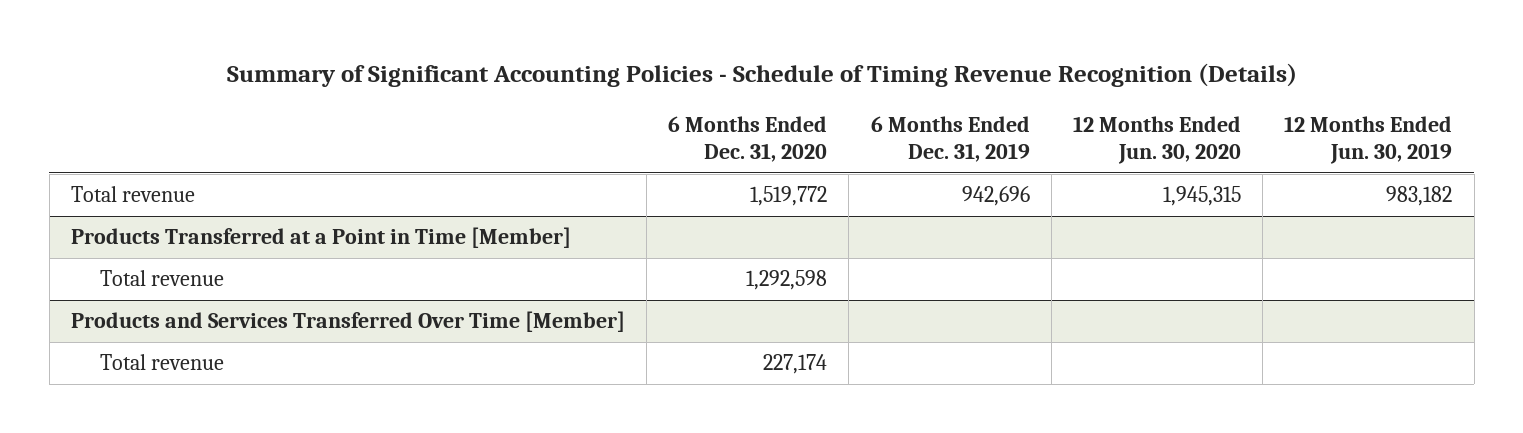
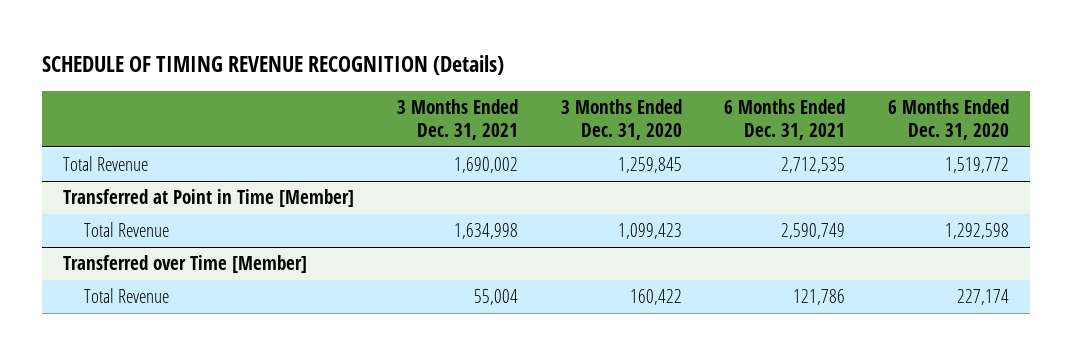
- Summary of Significant Accounting Policies - Schedule of Timing Revenue Recognition (Details)
+ SCHEDULE OF TIMING REVENUE RECOGNITION (Details)
- | 6 Months Ended Dec. 31, 2020 | 6 Months Ended Dec. 31, 2019 | 12 Months Ended Jun. 30, 2020 | 12 Months Ended Jun. 30, 2019
+ | 3 Months Ended Dec. 31, 2021 | 3 Months Ended Dec. 31, 2020 | 6 Months Ended Dec. 31, 2021 | 6 Months Ended Dec. 31, 2020
- Total revenue | 1,519,772 | 942,696 | 1,945,315 | 983,182
- Products Transferred at a Point in Time [Member]
- Total revenue | 1,292,598 | | |
- Products and Services Transferred Over Time [Member]
- Total revenue | 227,174 | | |
+ Total Revenue | 1,690,002 | 1,259,845 | 2,712,535 | 1,519,772
+ Transferred at Point in Time [Member]
+ Total Revenue | 1,634,998 | 1,099,423 | 2,590,749 | 1,292,598
+ Transferred over Time [Member]
+ Total Revenue | 55,004 | 160,422 | 121,786 | 227,174

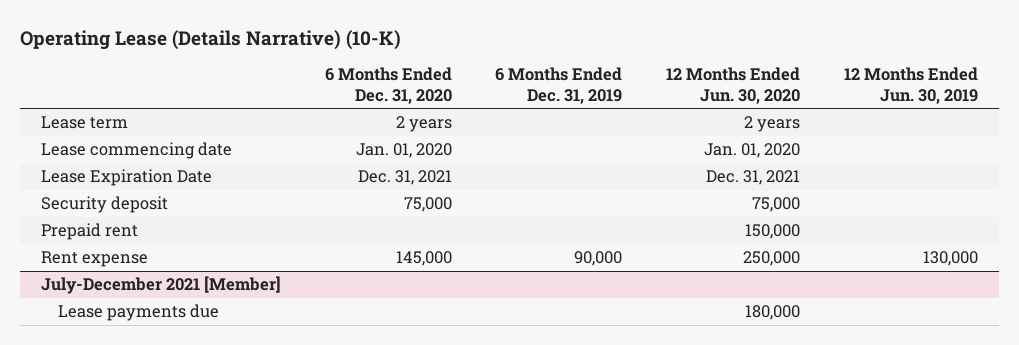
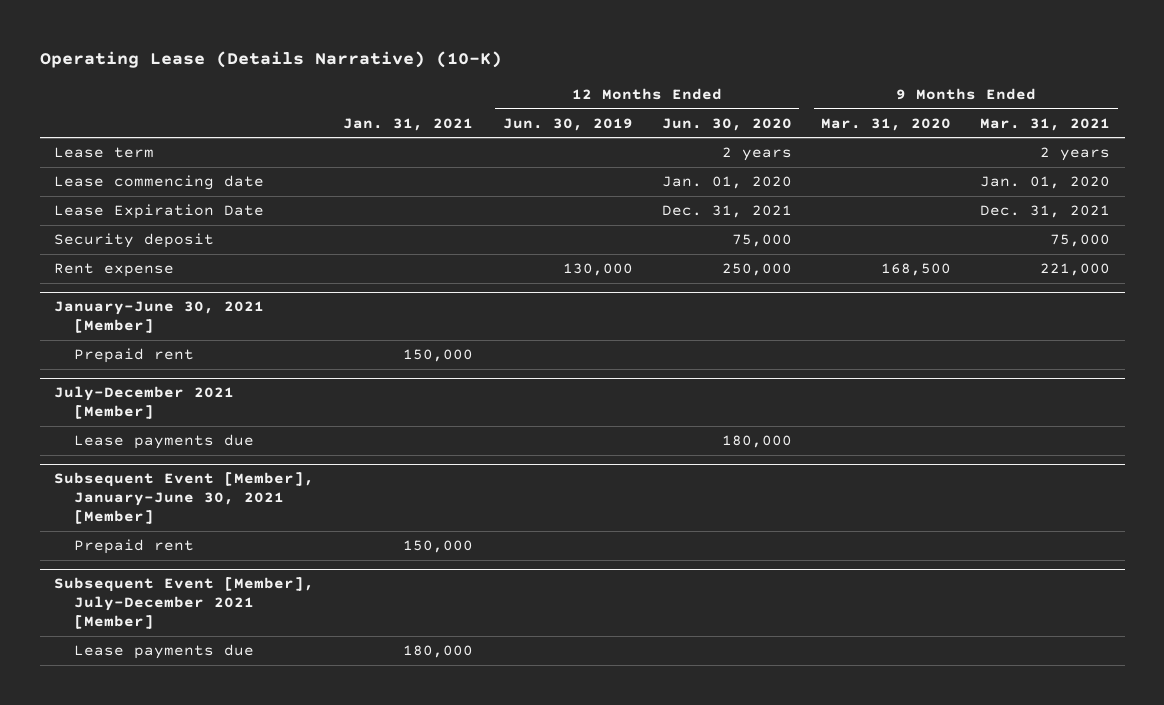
- | 6 Months Ended Dec. 31, 2020 | 6 Months Ended Dec. 31, 2019 | 12 Months Ended Jun. 30, 2020 | 12 Months Ended Jun. 30, 2019
+ | Jan. 31, 2021 | 12 Months Ended Jun. 30, 2019 | 12 Months Ended Jun. 30, 2020 | 9 Months Ended Mar. 31, 2020 | 9 Months Ended Mar. 31, 2021
- Prepaid rent | | | 150,000 |
+ January-June 30, 2021 [Member]
+ Prepaid rent | 150,000 | | | |
+ Subsequent Event [Member], January-June 30, 2021 [Member]
+ Prepaid rent | 150,000 | | | |
+ Subsequent Event [Member], July-December 2021 [Member]
+ Lease payments due | 180,000 | | | |

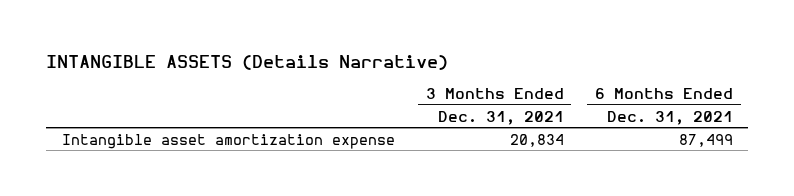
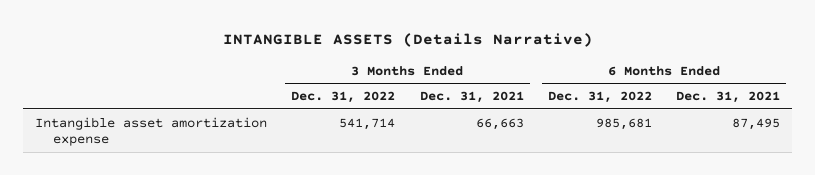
- | 3 Months Ended Dec. 31, 2021 | 6 Months Ended Dec. 31, 2021
+ | 3 Months Ended Dec. 31, 2022 | 3 Months Ended Dec. 31, 2021 | 6 Months Ended Dec. 31, 2022 | 6 Months Ended Dec. 31, 2021
- Intangible asset amortization expense | 20,834 | 87,499
+ Intangible asset amortization expense | 541,714 | 66,663 | 985,681 | 87,495

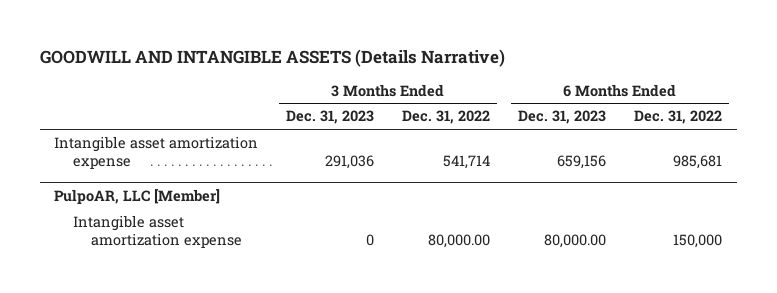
- INTANGIBLE ASSETS (Details Narrative)
+ GOODWILL AND INTANGIBLE ASSETS (Details Narrative)
- | 3 Months Ended Dec. 31, 2022 | 3 Months Ended Dec. 31, 2021 | 6 Months Ended Dec. 31, 2022 | 6 Months Ended Dec. 31, 2021
+ | 3 Months Ended Dec. 31, 2023 | 3 Months Ended Dec. 31, 2022 | 6 Months Ended Dec. 31, 2023 | 6 Months Ended Dec. 31, 2022
+ PulpoAR, LLC [Member]
+ Intangible asset amortization expense | 0 | 80,000.00 | 80,000.00 | 150,000

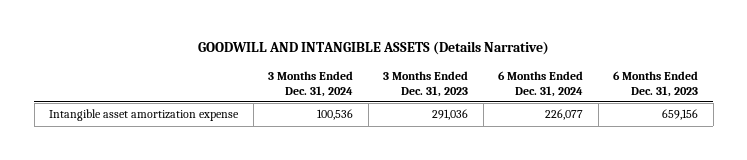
- | 3 Months Ended Dec. 31, 2023 | 3 Months Ended Dec. 31, 2022 | 6 Months Ended Dec. 31, 2023 | 6 Months Ended Dec. 31, 2022
+ | 3 Months Ended Dec. 31, 2024 | 3 Months Ended Dec. 31, 2023 | 6 Months Ended Dec. 31, 2024 | 6 Months Ended Dec. 31, 2023
- PulpoAR, LLC [Member]
- Intangible asset amortization expense | 0 | 80,000.00 | 80,000.00 | 150,000

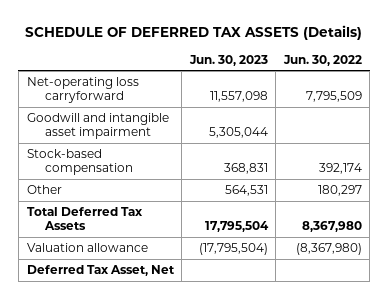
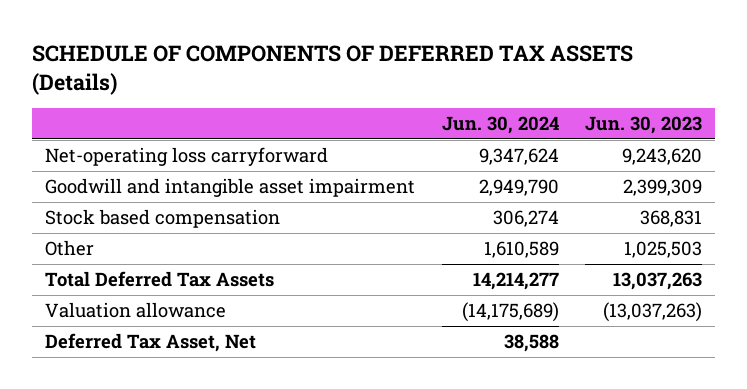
- SCHEDULE OF DEFERRED TAX ASSETS (Details)
+ SCHEDULE OF COMPONENTS OF DEFERRED TAX ASSETS (Details)
- | Jun. 30, 2023 | Jun. 30, 2022
+ | Jun. 30, 2024 | Jun. 30, 2023
- Net-operating loss carryforward | 11,557,098 | 7,795,509
- Goodwill and intangible asset impairment | 5,305,044 |
- Stock-based compensation | 368,831 | 392,174
- Other | 564,531 | 180,297
- Total Deferred Tax Assets | 17,795,504 | 8,367,980
- Valuation allowance | (17,795,504) | (8,367,980)
+ Net-operating loss carryforward | 9,347,624 | 9,243,620
+ Goodwill and intangible asset impairment | 2,949,790 | 2,399,309
+ Stock based compensation | 306,274 | 368,831
+ Other | 1,610,589 | 1,025,503
+ Total Deferred Tax Assets | 14,214,277 | 13,037,263
+ Valuation allowance | (14,175,689) | (13,037,263)

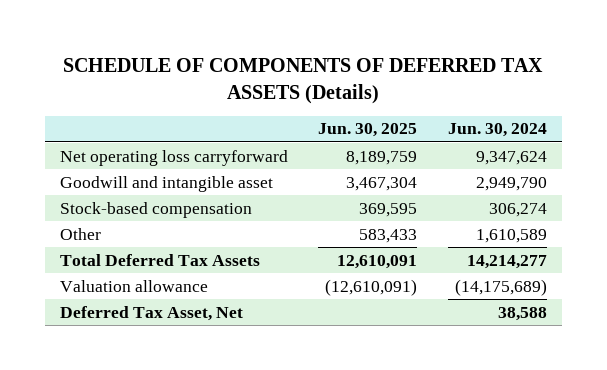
- | Jun. 30, 2024 | Jun. 30, 2023
+ | Jun. 30, 2025 | Jun. 30, 2024
- Net-operating loss carryforward | 9,347,624 | 9,243,620
- Goodwill and intangible asset impairment | 2,949,790 | 2,399,309
- Stock based compensation | 306,274 | 368,831
+ Net operating loss carryforward | 8,189,759 | 9,347,624
+ Goodwill and intangible asset | 3,467,304 | 2,949,790
+ Stock-based compensation | 369,595 | 306,274

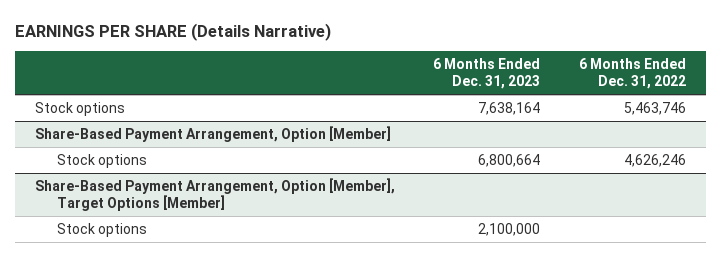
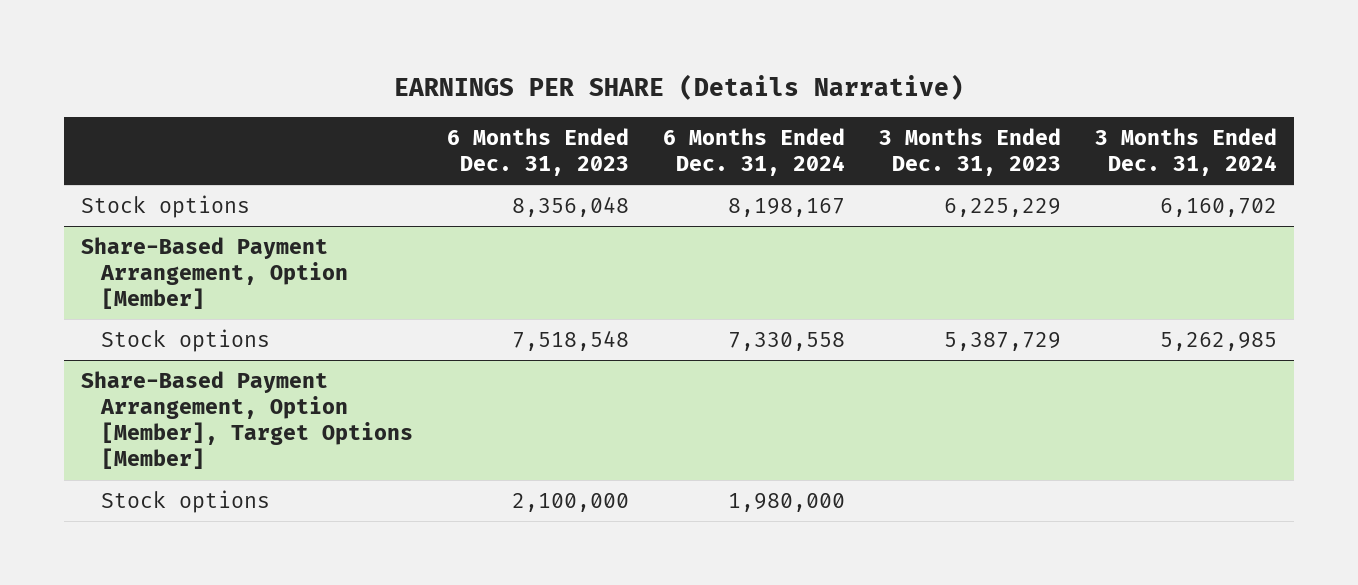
- | 6 Months Ended Dec. 31, 2023 | 6 Months Ended Dec. 31, 2022
+ | 6 Months Ended Dec. 31, 2023 | 6 Months Ended Dec. 31, 2024 | 3 Months Ended Dec. 31, 2023 | 3 Months Ended Dec. 31, 2024
- Stock options | 7,638,164 | 5,463,746
+ Stock options | 8,356,048 | 8,198,167 | 6,225,229 | 6,160,702
@ Share-Based Payment Arrangement, Option [Member]
- Stock options | 6,800,664 | 4,626,246
+ Stock options | 7,518,548 | 7,330,558 | 5,387,729 | 5,262,985

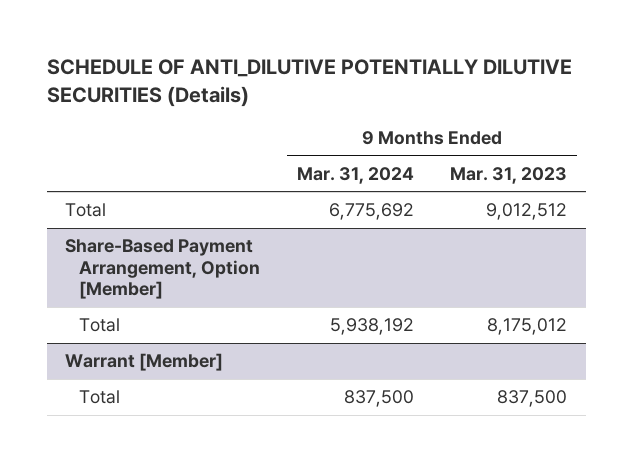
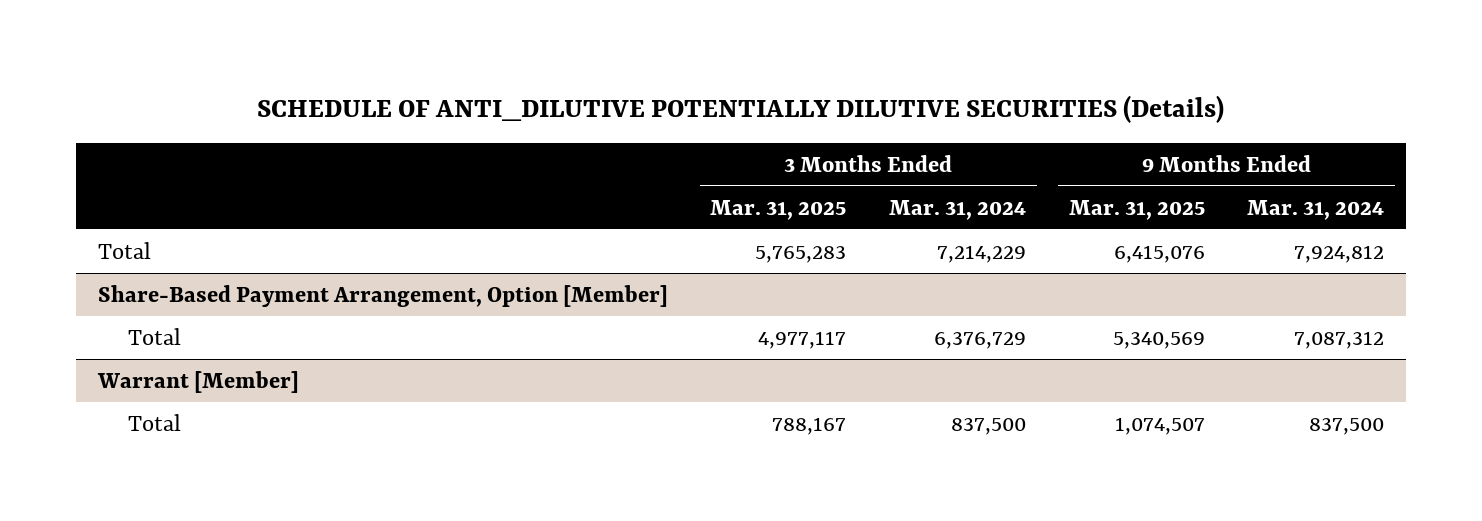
- | 9 Months Ended Mar. 31, 2024 | 9 Months Ended Mar. 31, 2023
+ | 3 Months Ended Mar. 31, 2025 | 3 Months Ended Mar. 31, 2024 | 9 Months Ended Mar. 31, 2025 | 9 Months Ended Mar. 31, 2024
- Total | 6,775,692 | 9,012,512
+ Total | 5,765,283 | 7,214,229 | 6,415,076 | 7,924,812
@ Share-Based Payment Arrangement, Option [Member]
- Total | 5,938,192 | 8,175,012
+ Total | 4,977,117 | 6,376,729 | 5,340,569 | 7,087,312

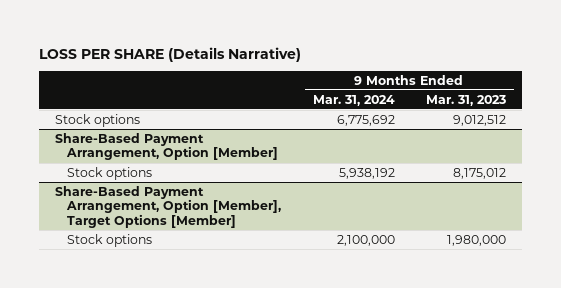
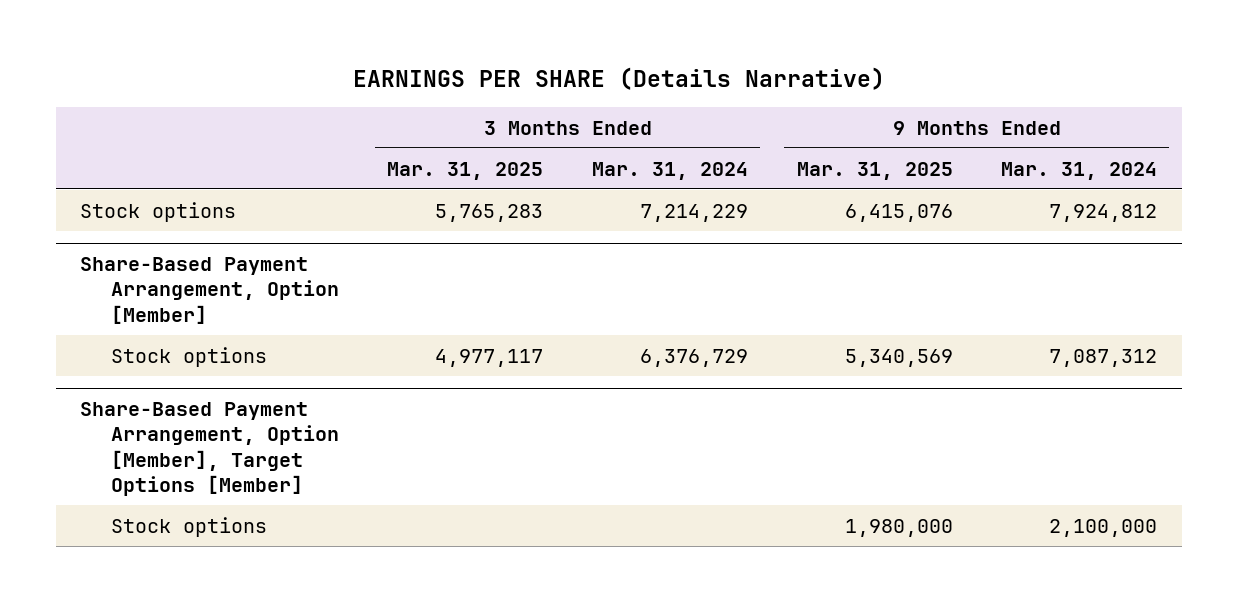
- LOSS PER SHARE (Details Narrative)
+ EARNINGS PER SHARE (Details Narrative)
- | 9 Months Ended Mar. 31, 2024 | 9 Months Ended Mar. 31, 2023
+ | 3 Months Ended Mar. 31, 2025 | 3 Months Ended Mar. 31, 2024 | 9 Months Ended Mar. 31, 2025 | 9 Months Ended Mar. 31, 2024
- Stock options | 6,775,692 | 9,012,512
+ Stock options | 5,765,283 | 7,214,229 | 6,415,076 | 7,924,812
@ Share-Based Payment Arrangement, Option [Member]
- Stock options | 5,938,192 | 8,175,012
+ Stock options | 4,977,117 | 6,376,729 | 5,340,569 | 7,087,312

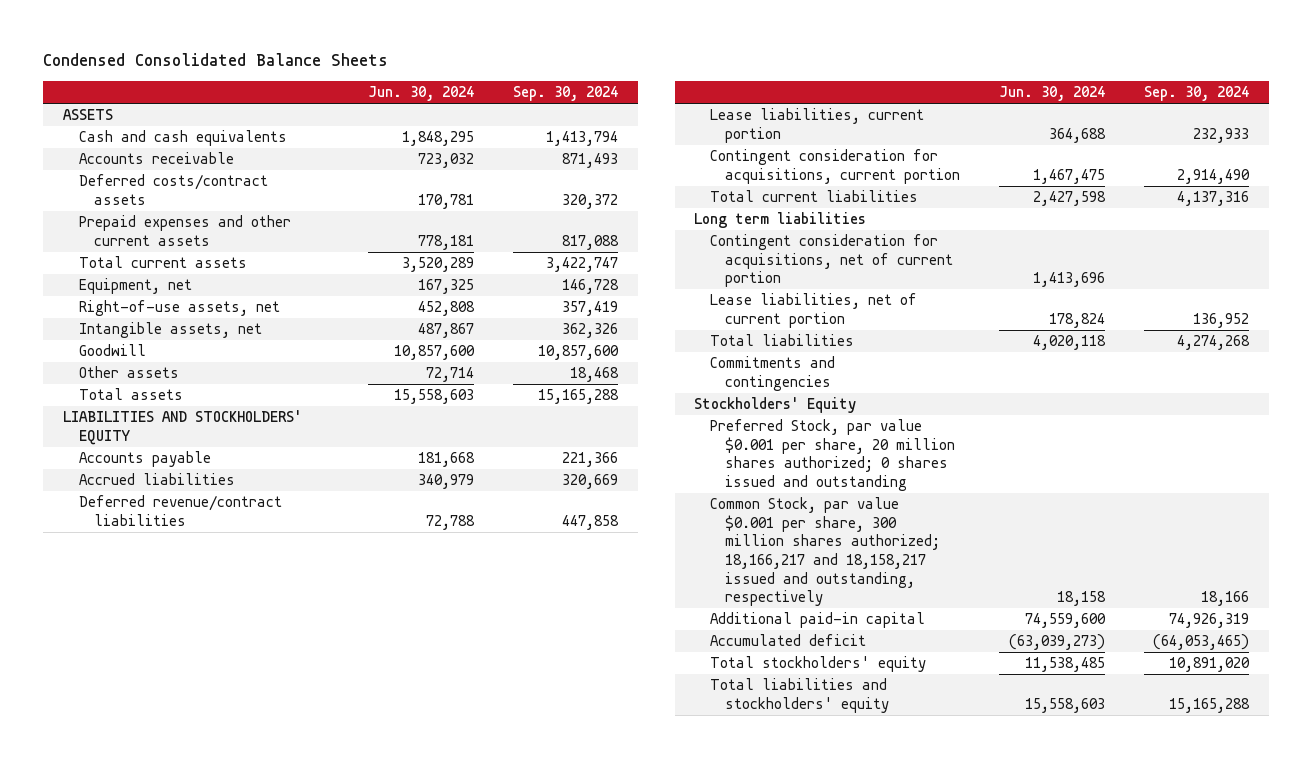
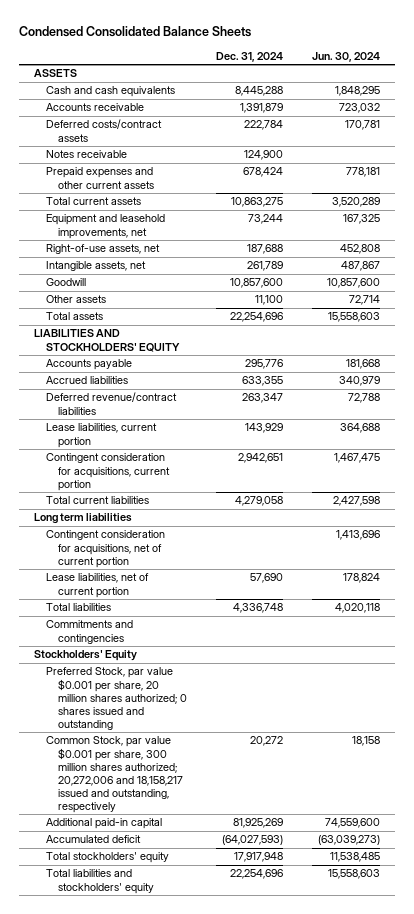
- | Jun. 30, 2024 | Sep. 30, 2024
+ | Dec. 31, 2024 | Jun. 30, 2024
+ Notes receivable | 124,900 |
- Equipment, net | 167,325 | 146,728
+ Equipment and leasehold improvements, net | 73,244 | 167,325
- Common Stock, par value $0.001 per share, 300 million shares authorized; 18,166,217 and 18,158,217 issued and outstanding, respectively | 18,158 | 18,166
+ Common Stock, par value $0.001 per share, 300 million shares authorized; 20,272,006 and 18,158,217 issued and outstanding, respectively | 20,272 | 18,158

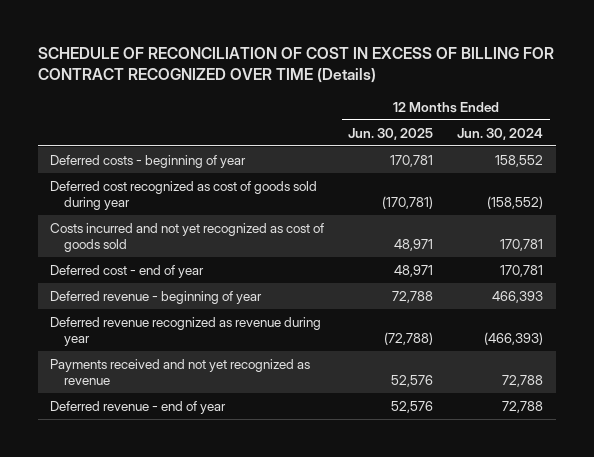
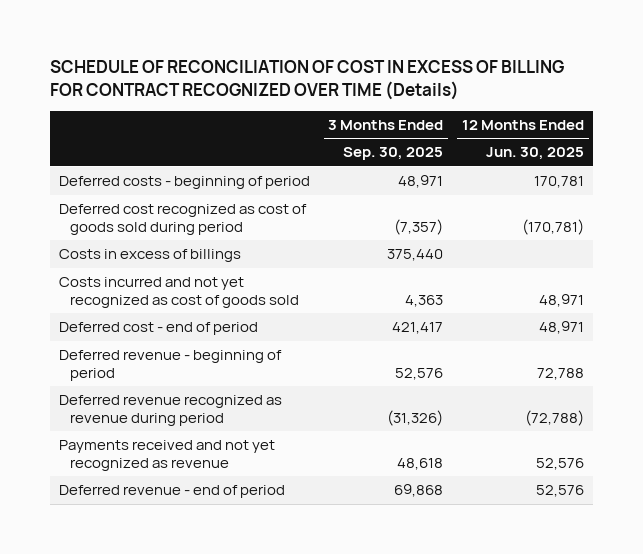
- | 12 Months Ended Jun. 30, 2025 | 12 Months Ended Jun. 30, 2024
+ | 3 Months Ended Sep. 30, 2025 | 12 Months Ended Jun. 30, 2025
- Deferred costs - beginning of year | 170,781 | 158,552
- Deferred cost recognized as cost of goods sold during year | (170,781) | (158,552)
+ Deferred costs - beginning of period | 48,971 | 170,781
+ Deferred cost recognized as cost of goods sold during period | (7,357) | (170,781)
+ Costs in excess of billings | 375,440 |
- Deferred cost - end of year | 48,971 | 170,781
- Deferred revenue - beginning of year | 72,788 | 466,393
- Deferred revenue recognized as revenue during year | (72,788) | (466,393)
+ Deferred cost - end of period | 421,417 | 48,971
+ Deferred revenue - beginning of period | 52,576 | 72,788
+ Deferred revenue recognized as revenue during period | (31,326) | (72,788)
- Deferred revenue - end of year | 52,576 | 72,788
+ Deferred revenue - end of period | 69,868 | 52,576

